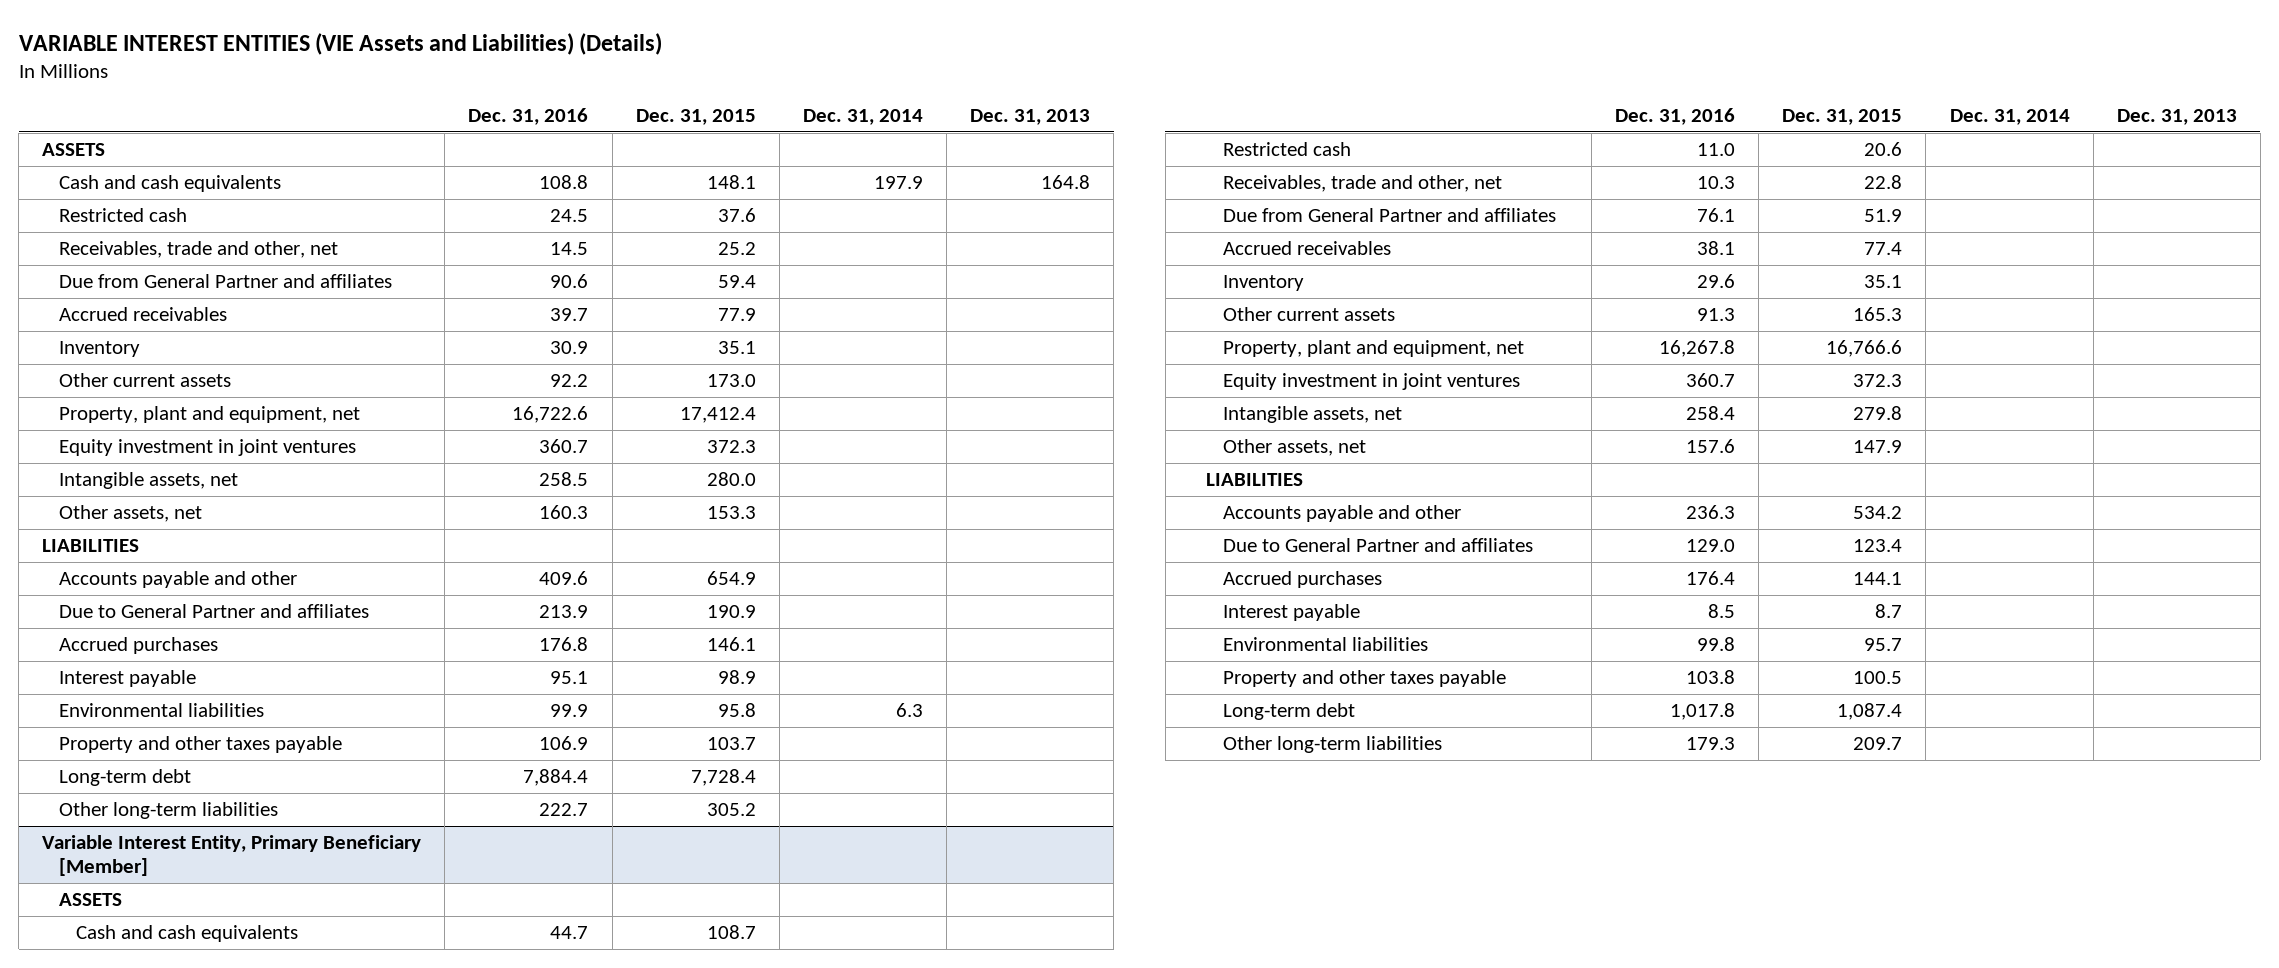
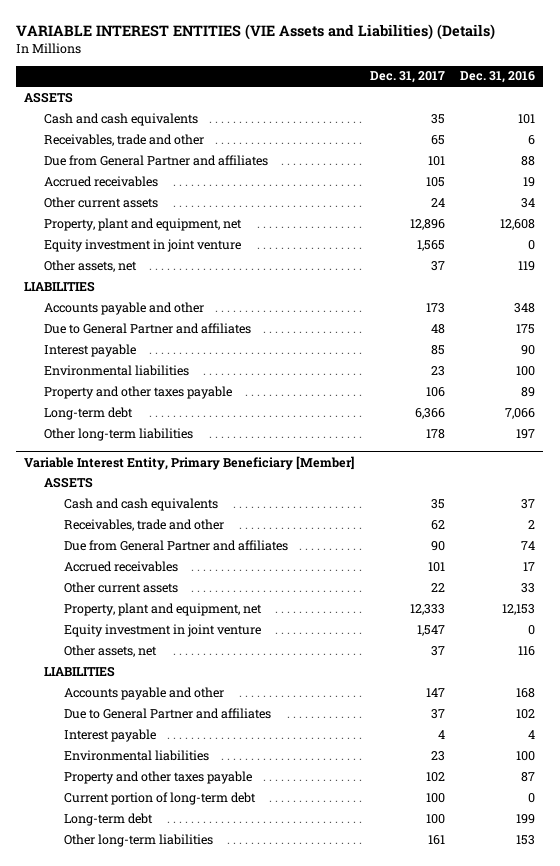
- | Dec. 31, 2016 | Dec. 31, 2015 | Dec. 31, 2014 | Dec. 31, 2013
+ | Dec. 31, 2017 | Dec. 31, 2016
- Cash and cash equivalents | 108.8 | 148.1 | 197.9 | 164.8
- Restricted cash | 24.5 | 37.6 | |
- Receivables, trade and other, net | 14.5 | 25.2 | |
- Due from General Partner and affiliates | 90.6 | 59.4 | |
- Accrued receivables | 39.7 | 77.9 | |
- Inventory | 30.9 | 35.1 | |
- Other current assets | 92.2 | 173.0 | |
- Property, plant and equipment, net | 16,722.6 | 17,412.4 | |
- Equity investment in joint ventures | 360.7 | 372.3 | |
- Intangible assets, net | 258.5 | 280.0 | |
- Other assets, net | 160.3 | 153.3 | |
+ Cash and cash equivalents | 35 | 101
+ Receivables, trade and other | 65 | 6
+ Due from General Partner and affiliates | 101 | 88
+ Accrued receivables | 105 | 19
+ Other current assets | 24 | 34
+ Property, plant and equipment, net | 12,896 | 12,608
+ Equity investment in joint venture | 1,565 | 0
+ Other assets, net | 37 | 119
- Accounts payable and other | 409.6 | 654.9 | |
- Due to General Partner and affiliates | 213.9 | 190.9 | |
- Accrued purchases | 176.8 | 146.1 | |
- Interest payable | 95.1 | 98.9 | |
- Environmental liabilities | 99.9 | 95.8 | 6.3 |
- Property and other taxes payable | 106.9 | 103.7 | |
- Long-term debt | 7,884.4 | 7,728.4 | |
- Other long-term liabilities | 222.7 | 305.2 | |
+ Accounts payable and other | 173 | 348
+ Due to General Partner and affiliates | 48 | 175
+ Interest payable | 85 | 90
+ Environmental liabilities | 23 | 100
+ Property and other taxes payable | 106 | 89
+ Long-term debt | 6,366 | 7,066
+ Other long-term liabilities | 178 | 197
@ Variable Interest Entity, Primary Beneficiary [Member]
- Cash and cash equivalents | 44.7 | 108.7 | |
- Restricted cash | 11.0 | 20.6 | |
- Receivables, trade and other, net | 10.3 | 22.8 | |
- Due from General Partner and affiliates | 76.1 | 51.9 | |
- Accrued receivables | 38.1 | 77.4 | |
- Inventory | 29.6 | 35.1 | |
- Other current assets | 91.3 | 165.3 | |
- Property, plant and equipment, net | 16,267.8 | 16,766.6 | |
- Equity investment in joint ventures | 360.7 | 372.3 | |
- Intangible assets, net | 258.4 | 279.8 | |
- Other assets, net | 157.6 | 147.9 | |
+ Cash and cash equivalents | 35 | 37
+ Receivables, trade and other | 62 | 2
+ Due from General Partner and affiliates | 90 | 74
+ Accrued receivables | 101 | 17
+ Other current assets | 22 | 33
+ Property, plant and equipment, net | 12,333 | 12,153
+ Equity investment in joint venture | 1,547 | 0
+ Other assets, net | 37 | 116
- Accounts payable and other | 236.3 | 534.2 | |
- Due to General Partner and affiliates | 129.0 | 123.4 | |
- Accrued purchases | 176.4 | 144.1 | |
- Interest payable | 8.5 | 8.7 | |
- Environmental liabilities | 99.8 | 95.7 | |
- Property and other taxes payable | 103.8 | 100.5 | |
- Long-term debt | 1,017.8 | 1,087.4 | |
- Other long-term liabilities | 179.3 | 209.7 | |
+ Accounts payable and other | 147 | 168
+ Due to General Partner and affiliates | 37 | 102
+ Interest payable | 4 | 4
+ Environmental liabilities | 23 | 100
+ Property and other taxes payable | 102 | 87
+ Current portion of long-term debt | 100 | 0
+ Long-term debt | 100 | 199
+ Other long-term liabilities | 161 | 153

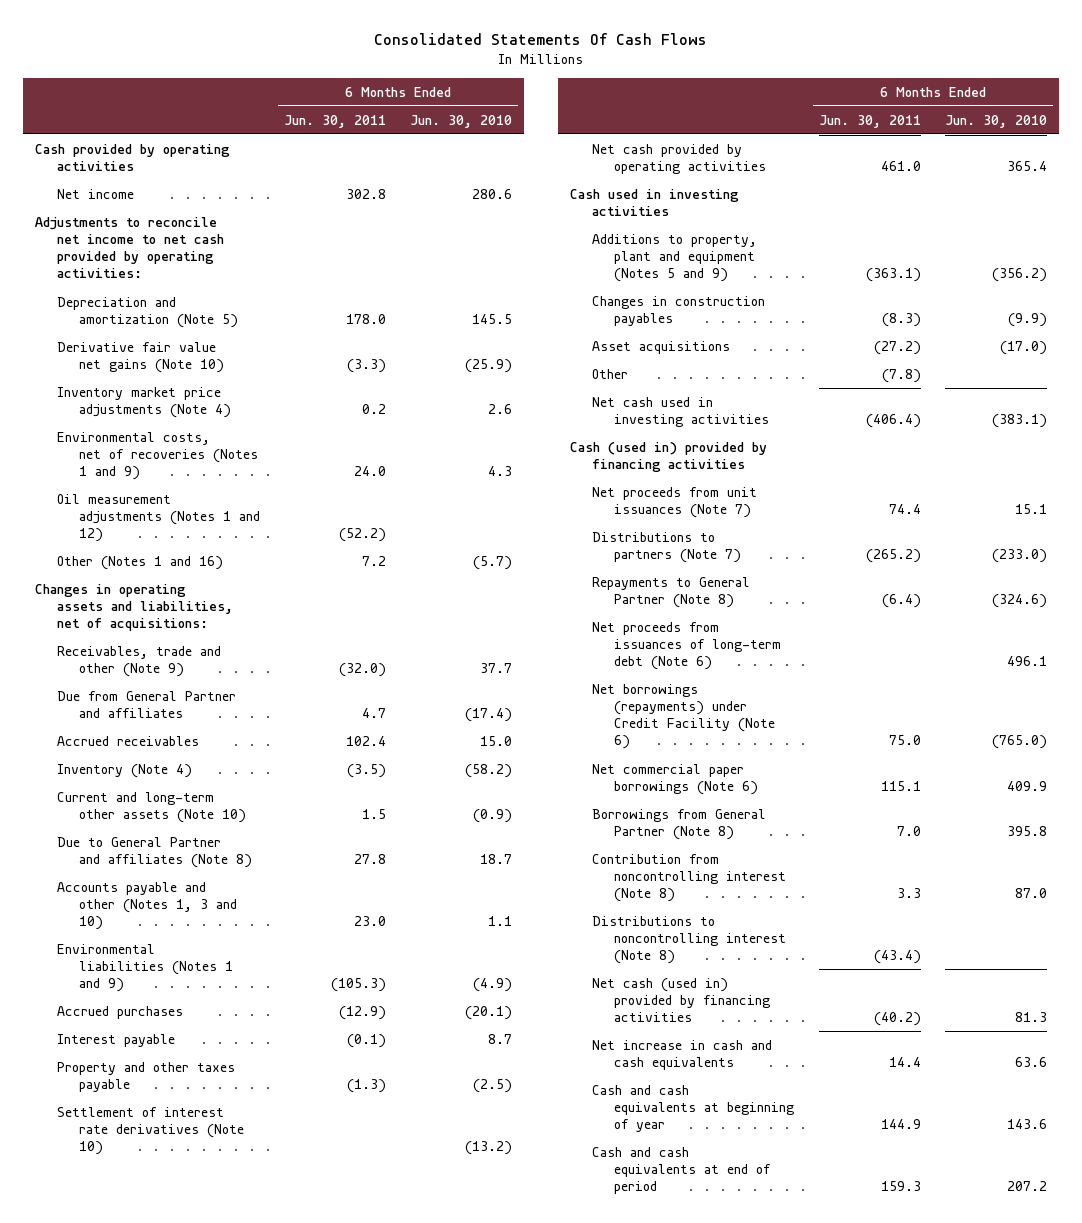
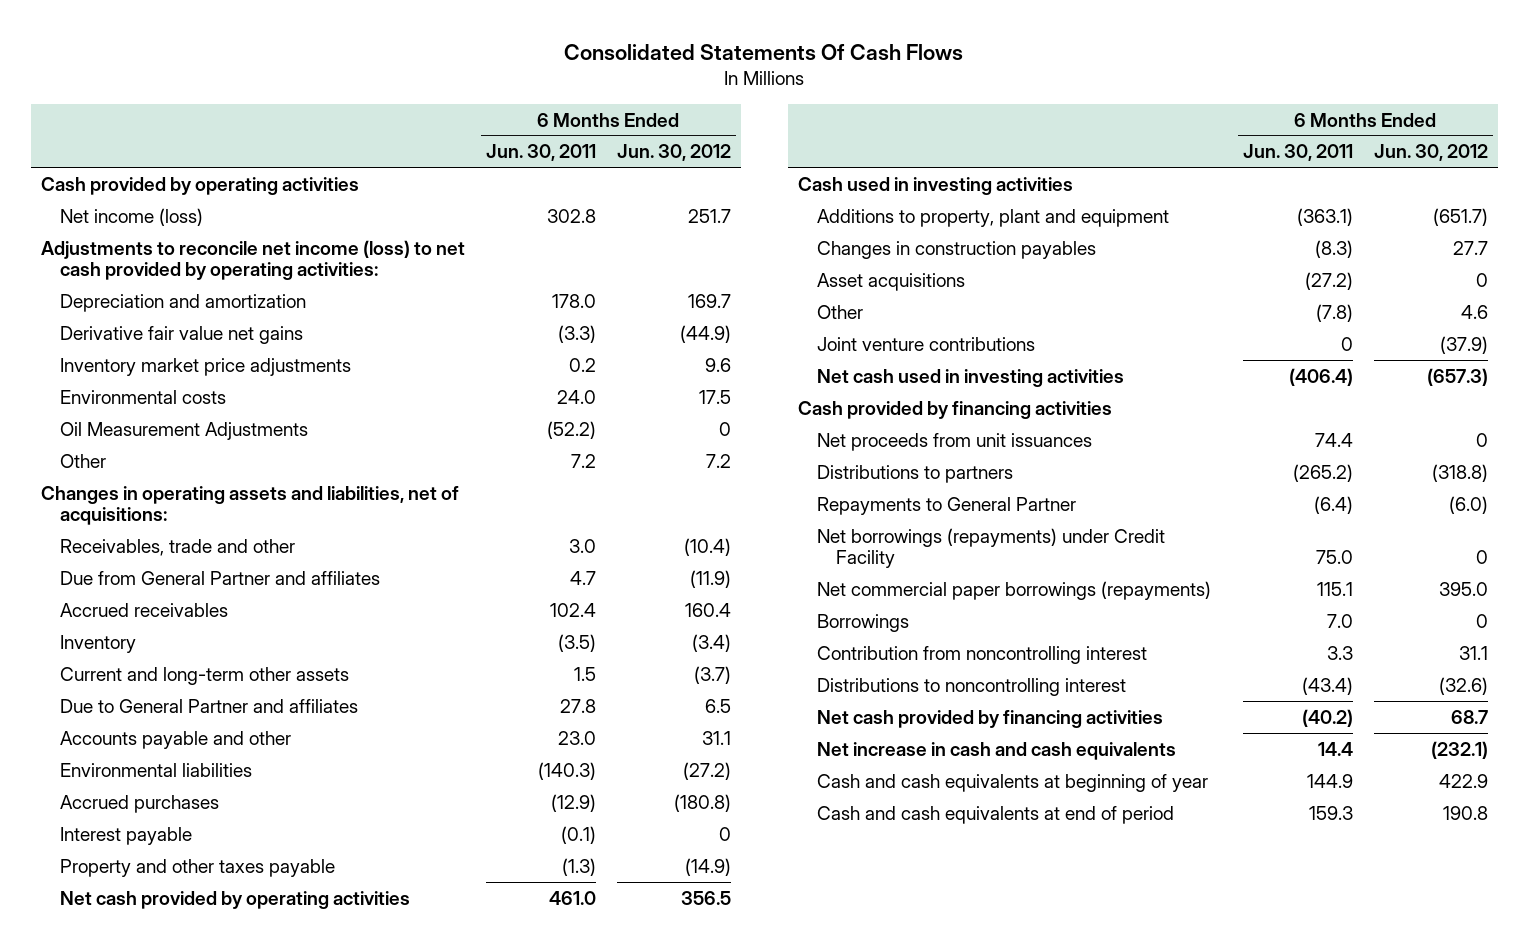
- | 6 Months Ended Jun. 30, 2011 | 6 Months Ended Jun. 30, 2010
+ | 6 Months Ended Jun. 30, 2011 | 6 Months Ended Jun. 30, 2012
- Net income | 302.8 | 280.6
- Adjustments to reconcile net income to net cash provided by operating activities:
- Depreciation and amortization (Note 5) | 178.0 | 145.5
- Derivative fair value net gains (Note 10) | (3.3) | (25.9)
- Inventory market price adjustments (Note 4) | 0.2 | 2.6
- Environmental costs, net of recoveries (Notes 1 and 9) | 24.0 | 4.3
- Oil measurement adjustments (Notes 1 and 12) | (52.2) |
- Other (Notes 1 and 16) | 7.2 | (5.7)
+ Net income (loss) | 302.8 | 251.7
+ Adjustments to reconcile net income (loss) to net cash provided by operating activities:
+ Depreciation and amortization | 178.0 | 169.7
+ Derivative fair value net gains | (3.3) | (44.9)
+ Inventory market price adjustments | 0.2 | 9.6
+ Environmental costs | 24.0 | 17.5
+ Oil Measurement Adjustments | (52.2) | 0
+ Other | 7.2 | 7.2
- Receivables, trade and other (Note 9) | (32.0) | 37.7
+ Receivables, trade and other | 3.0 | (10.4)
- Inventory (Note 4) | (3.5) | (58.2)
- Current and long-term other assets (Note 10) | 1.5 | (0.9)
- Due to General Partner and affiliates (Note 8) | 27.8 | 18.7
- Accounts payable and other (Notes 1, 3 and 10) | 23.0 | 1.1
- Environmental liabilities (Notes 1 and 9) | (105.3) | (4.9)
+ Inventory | (3.5) | (3.4)
+ Current and long-term other assets | 1.5 | (3.7)
+ Due to General Partner and affiliates | 27.8 | 6.5
+ Accounts payable and other | 23.0 | 31.1
+ Environmental liabilities | (140.3) | (27.2)
- Settlement of interest rate derivatives (Note 10) | | (13.2)
- Additions to property, plant and equipment (Notes 5 and 9) | (363.1) | (356.2)
+ Additions to property, plant and equipment | (363.1) | (651.7)
+ Joint venture contributions | 0 | (37.9)
- Cash (used in) provided by financing activities
- Net proceeds from unit issuances (Note 7) | 74.4 | 15.1
- Distributions to partners (Note 7) | (265.2) | (233.0)
- Repayments to General Partner (Note 8) | (6.4) | (324.6)
- Net proceeds from issuances of long-term debt (Note 6) | | 496.1
- Net borrowings (repayments) under Credit Facility (Note 6) | 75.0 | (765.0)
- Net commercial paper borrowings (Note 6) | 115.1 | 409.9
- Borrowings from General Partner (Note 8) | 7.0 | 395.8
- Contribution from noncontrolling interest (Note 8) | 3.3 | 87.0
- Distributions to noncontrolling interest (Note 8) | (43.4) |
- Net cash (used in) provided by financing activities | (40.2) | 81.3
+ Cash provided by financing activities
+ Net proceeds from unit issuances | 74.4 | 0
+ Distributions to partners | (265.2) | (318.8)
+ Repayments to General Partner | (6.4) | (6.0)
+ Net borrowings (repayments) under Credit Facility | 75.0 | 0
+ Net commercial paper borrowings (repayments) | 115.1 | 395.0
+ Borrowings | 7.0 | 0
+ Contribution from noncontrolling interest | 3.3 | 31.1
+ Distributions to noncontrolling interest | (43.4) | (32.6)
+ Net cash provided by financing activities | (40.2) | 68.7

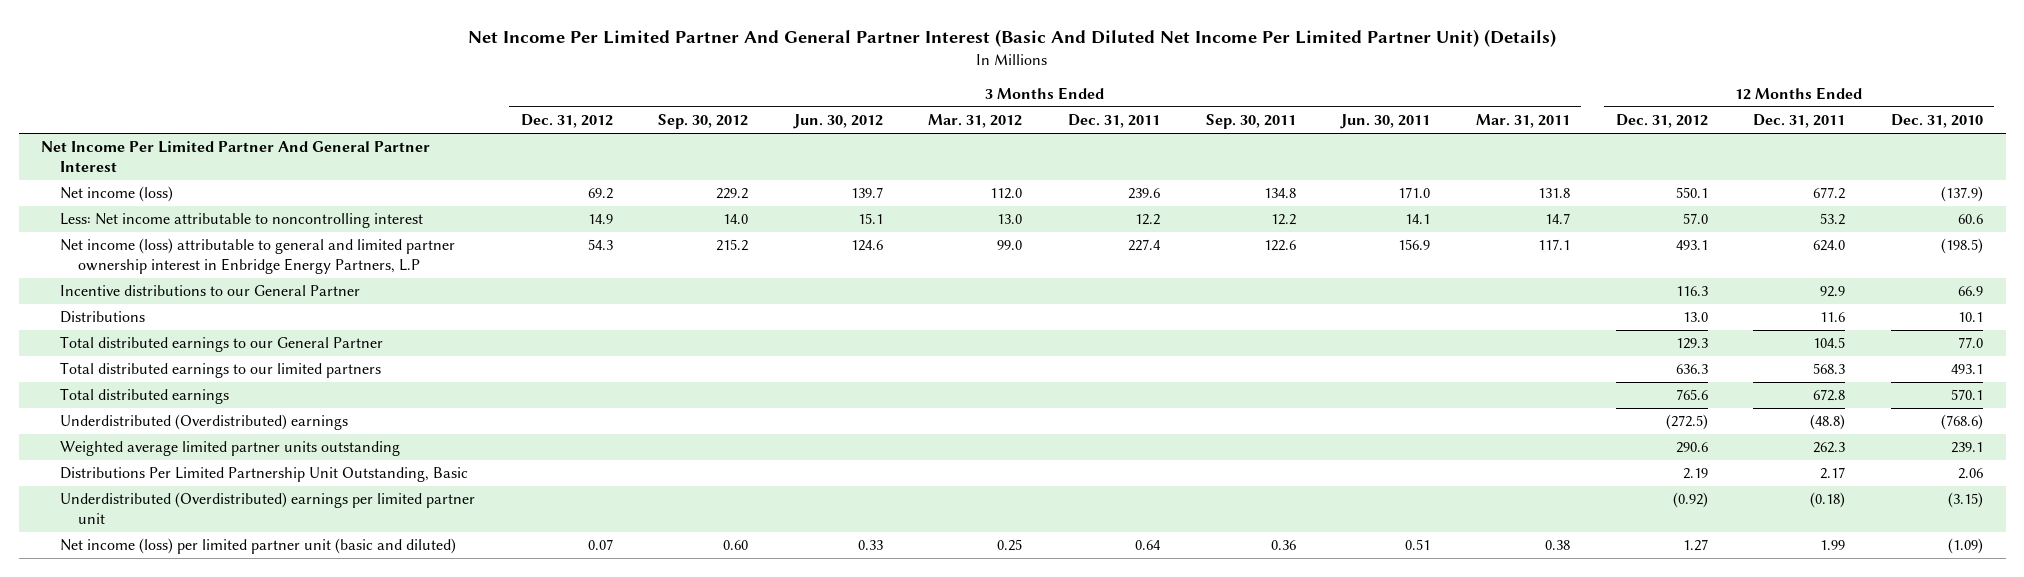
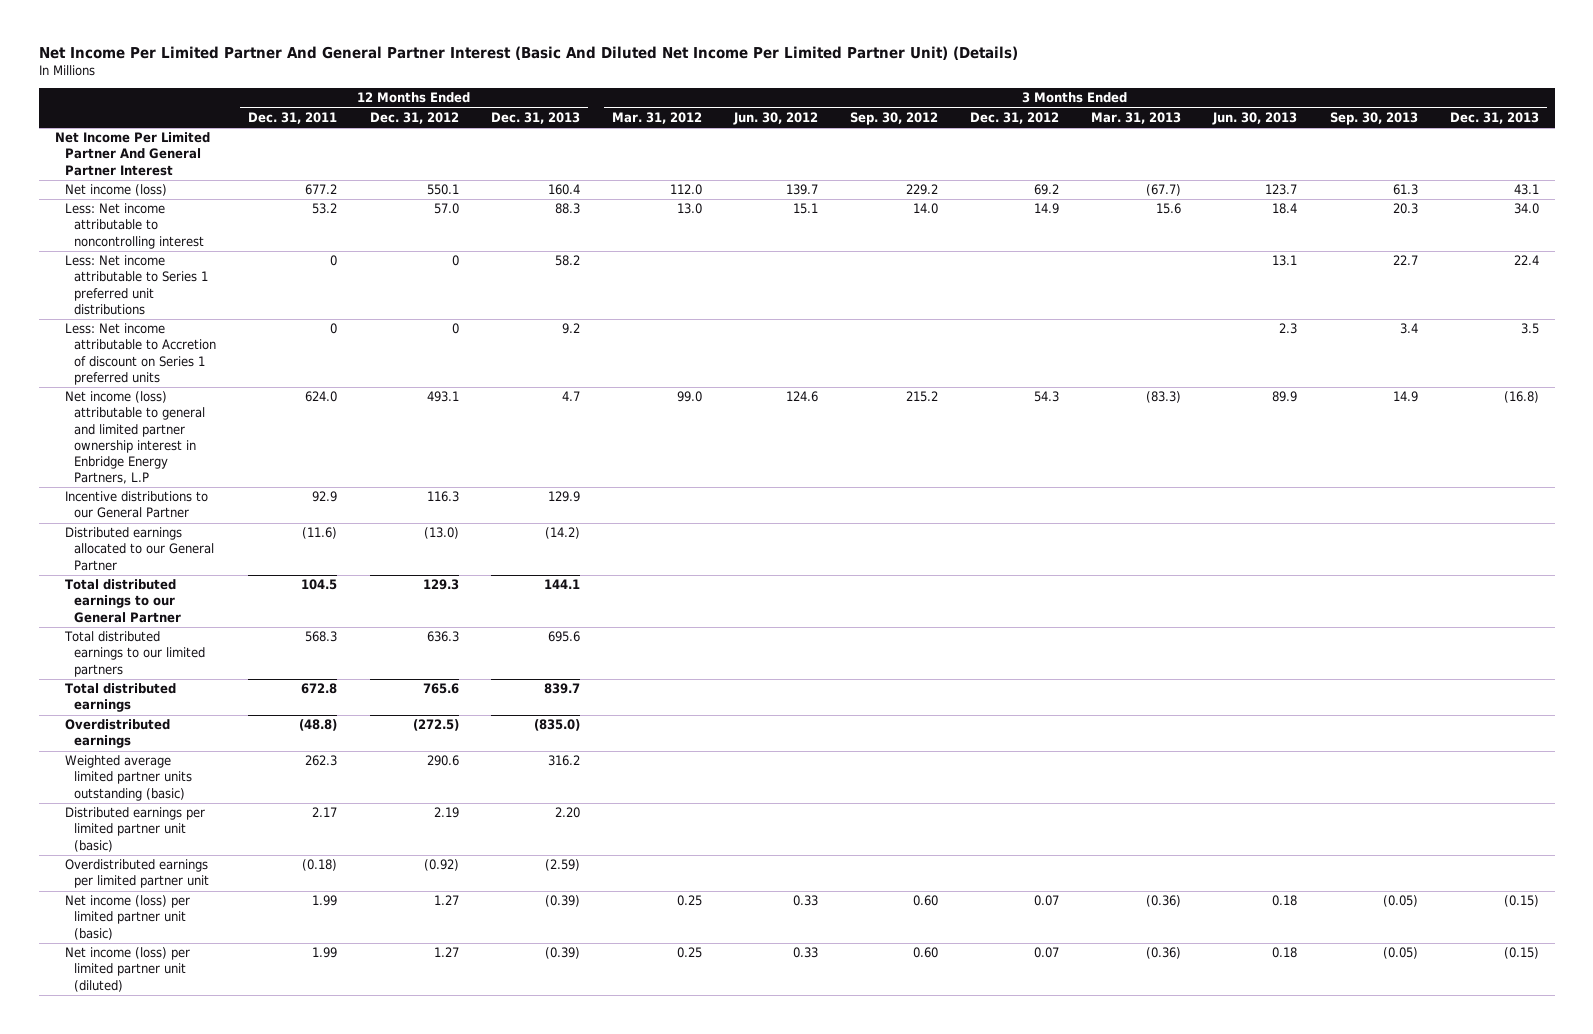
- | 3 Months Ended Dec. 31, 2012 | 3 Months Ended Sep. 30, 2012 | 3 Months Ended Jun. 30, 2012 | 3 Months Ended Mar. 31, 2012 | 3 Months Ended Dec. 31, 2011 | 3 Months Ended Sep. 30, 2011 | 3 Months Ended Jun. 30, 2011 | 3 Months Ended Mar. 31, 2011 | 12 Months Ended Dec. 31, 2012 | 12 Months Ended Dec. 31, 2011 | 12 Months Ended Dec. 31, 2010
+ | 12 Months Ended Dec. 31, 2011 | 12 Months Ended Dec. 31, 2012 | 12 Months Ended Dec. 31, 2013 | 3 Months Ended Mar. 31, 2012 | 3 Months Ended Jun. 30, 2012 | 3 Months Ended Sep. 30, 2012 | 3 Months Ended Dec. 31, 2012 | 3 Months Ended Mar. 31, 2013 | 3 Months Ended Jun. 30, 2013 | 3 Months Ended Sep. 30, 2013 | 3 Months Ended Dec. 31, 2013
+ Less: Net income attributable to Series 1 preferred unit distributions | 0 | 0 | 58.2 | | | | | | 13.1 | 22.7 | 22.4
+ Less: Net income attributable to Accretion of discount on Series 1 preferred units | 0 | 0 | 9.2 | | | | | | 2.3 | 3.4 | 3.5
- Distributions | | | | | | | | | 13.0 | 11.6 | 10.1
+ Distributed earnings allocated to our General Partner | (11.6) | (13.0) | (14.2) | | | | | | | |
- Underdistributed (Overdistributed) earnings | | | | | | | | | (272.5) | (48.8) | (768.6)
- Weighted average limited partner units outstanding | | | | | | | | | 290.6 | 262.3 | 239.1
- Distributions Per Limited Partnership Unit Outstanding, Basic | | | | | | | | | 2.19 | 2.17 | 2.06
- Underdistributed (Overdistributed) earnings per limited partner unit | | | | | | | | | (0.92) | (0.18) | (3.15)
- Net income (loss) per limited partner unit (basic and diluted) | 0.07 | 0.60 | 0.33 | 0.25 | 0.64 | 0.36 | 0.51 | 0.38 | 1.27 | 1.99 | (1.09)
+ Overdistributed earnings | (48.8) | (272.5) | (835.0) | | | | | | | |
+ Weighted average limited partner units outstanding (basic) | 262.3 | 290.6 | 316.2 | | | | | | | |
+ Distributed earnings per limited partner unit (basic) | 2.17 | 2.19 | 2.20 | | | | | | | |
+ Overdistributed earnings per limited partner unit | (0.18) | (0.92) | (2.59) | | | | | | | |
+ Net income (loss) per limited partner unit (basic) | 1.99 | 1.27 | (0.39) | 0.25 | 0.33 | 0.60 | 0.07 | (0.36) | 0.18 | (0.05) | (0.15)
+ Net income (loss) per limited partner unit (diluted) | 1.99 | 1.27 | (0.39) | 0.25 | 0.33 | 0.60 | 0.07 | (0.36) | 0.18 | (0.05) | (0.15)

